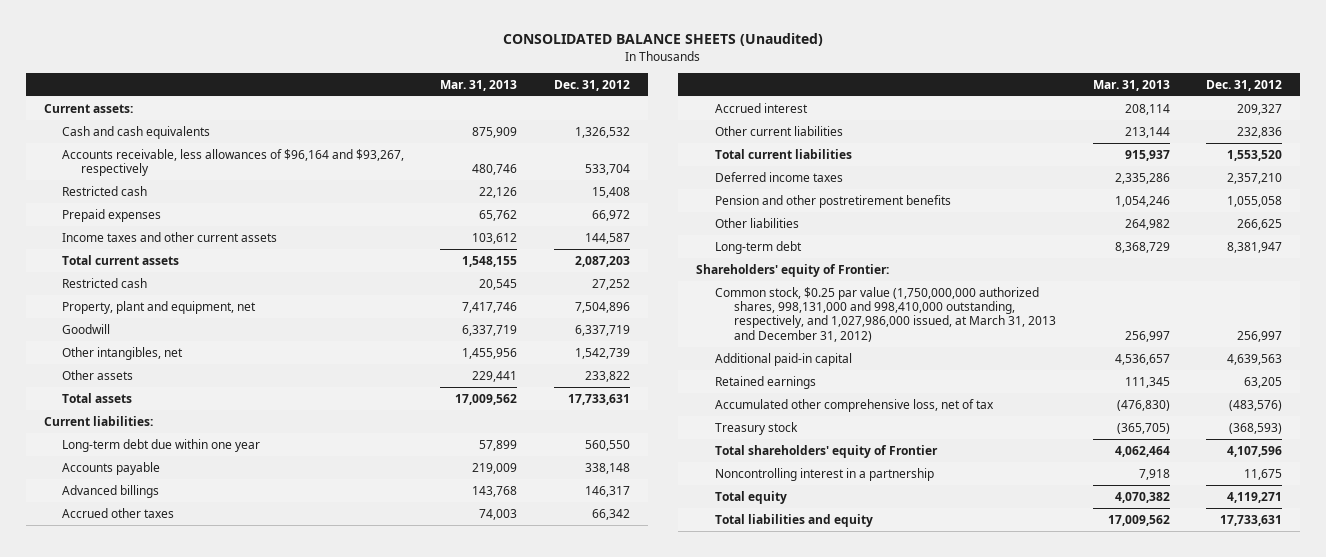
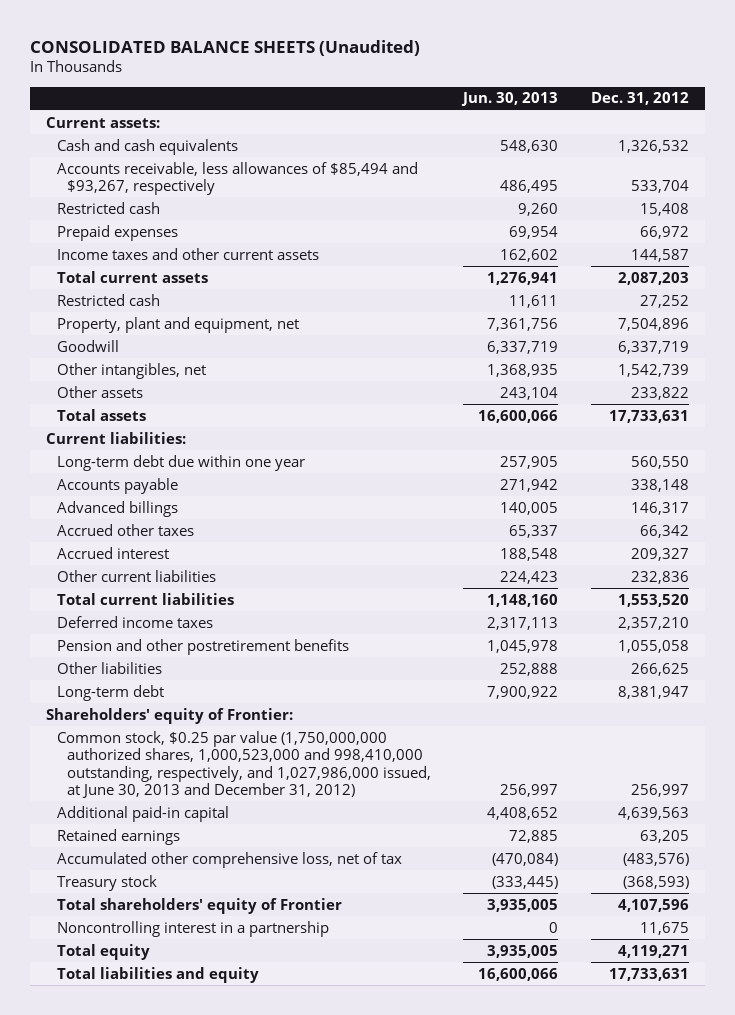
- | Mar. 31, 2013 | Dec. 31, 2012
+ | Jun. 30, 2013 | Dec. 31, 2012
- Accounts receivable, less allowances of $96,164 and $93,267, respectively | 480,746 | 533,704
+ Accounts receivable, less allowances of $85,494 and $93,267, respectively | 486,495 | 533,704
- Common stock, $0.25 par value (1,750,000,000 authorized shares, 998,131,000 and 998,410,000 outstanding, respectively, and 1,027,986,000 issued, at March 31, 2013 and December 31, 2012) | 256,997 | 256,997
+ Common stock, $0.25 par value (1,750,000,000 authorized shares, 1,000,523,000 and 998,410,000 outstanding, respectively, and 1,027,986,000 issued, at June 30, 2013 and December 31, 2012) | 256,997 | 256,997

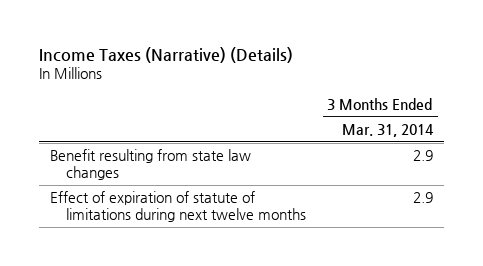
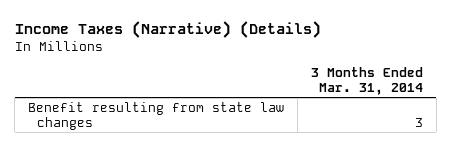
- Benefit resulting from state law changes | 2.9
- Effect of expiration of statute of limitations during next twelve months | 2.9
+ Benefit resulting from state law changes | 3

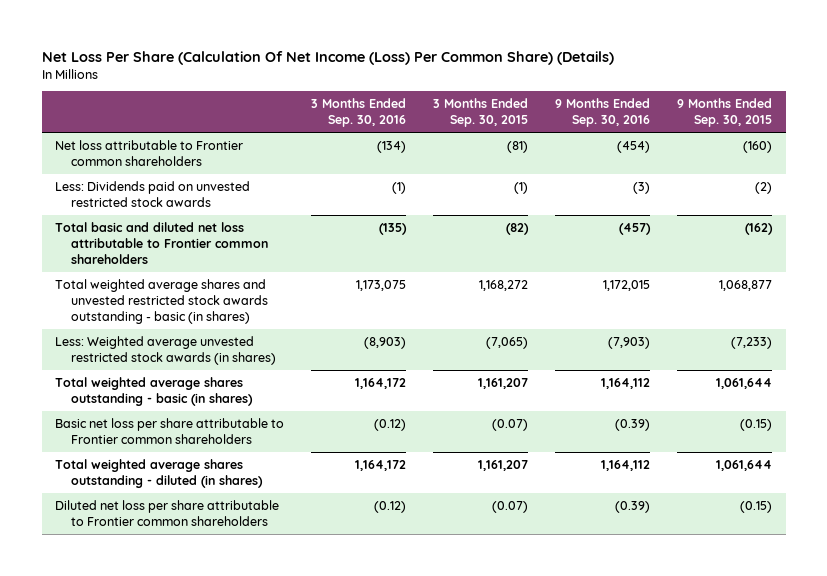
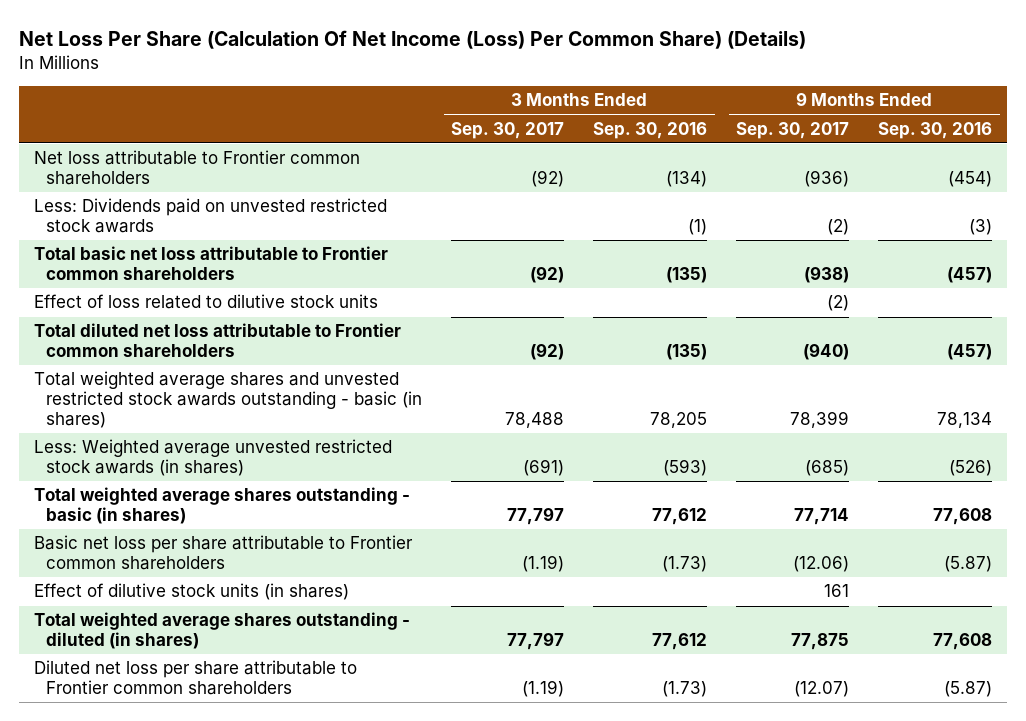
- | 3 Months Ended Sep. 30, 2016 | 3 Months Ended Sep. 30, 2015 | 9 Months Ended Sep. 30, 2016 | 9 Months Ended Sep. 30, 2015
+ | 3 Months Ended Sep. 30, 2017 | 3 Months Ended Sep. 30, 2016 | 9 Months Ended Sep. 30, 2017 | 9 Months Ended Sep. 30, 2016
- Total basic and diluted net loss attributable to Frontier common shareholders | (135) | (82) | (457) | (162)
- Total weighted average shares and unvested restricted stock awards outstanding - basic (in shares) | 1,173,075 | 1,168,272 | 1,172,015 | 1,068,877
- Less: Weighted average unvested restricted stock awards (in shares) | (8,903) | (7,065) | (7,903) | (7,233)
- Total weighted average shares outstanding - basic (in shares) | 1,164,172 | 1,161,207 | 1,164,112 | 1,061,644
- Basic net loss per share attributable to Frontier common shareholders | (0.12) | (0.07) | (0.39) | (0.15)
- Total weighted average shares outstanding - diluted (in shares) | 1,164,172 | 1,161,207 | 1,164,112 | 1,061,644
- Diluted net loss per share attributable to Frontier common shareholders | (0.12) | (0.07) | (0.39) | (0.15)
+ Total basic net loss attributable to Frontier common shareholders | (92) | (135) | (938) | (457)
+ Effect of loss related to dilutive stock units | | | (2) |
+ Total diluted net loss attributable to Frontier common shareholders | (92) | (135) | (940) | (457)
+ Total weighted average shares and unvested restricted stock awards outstanding - basic (in shares) | 78,488 | 78,205 | 78,399 | 78,134
+ Less: Weighted average unvested restricted stock awards (in shares) | (691) | (593) | (685) | (526)
+ Total weighted average shares outstanding - basic (in shares) | 77,797 | 77,612 | 77,714 | 77,608
+ Basic net loss per share attributable to Frontier common shareholders | (1.19) | (1.73) | (12.06) | (5.87)
+ Effect of dilutive stock units (in shares) | | | 161 |
+ Total weighted average shares outstanding - diluted (in shares) | 77,797 | 77,612 | 77,875 | 77,608
+ Diluted net loss per share attributable to Frontier common shareholders | (1.19) | (1.73) | (12.07) | (5.87)

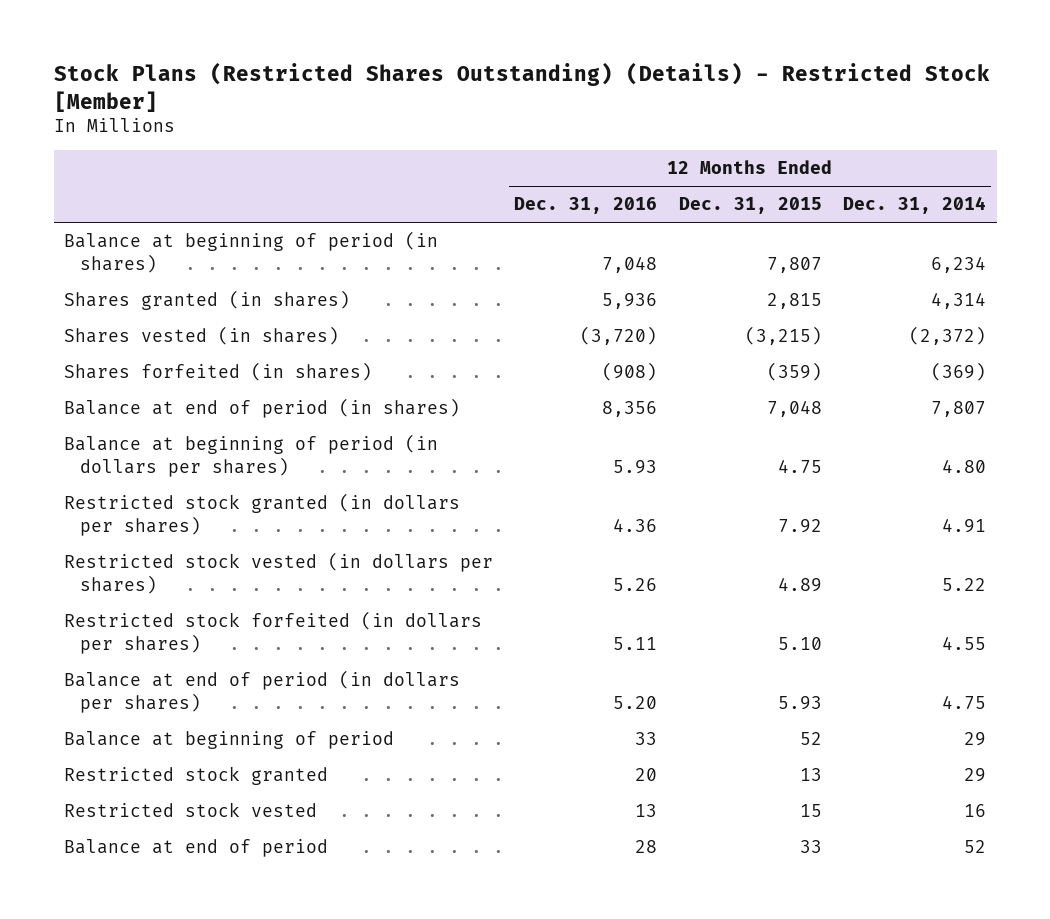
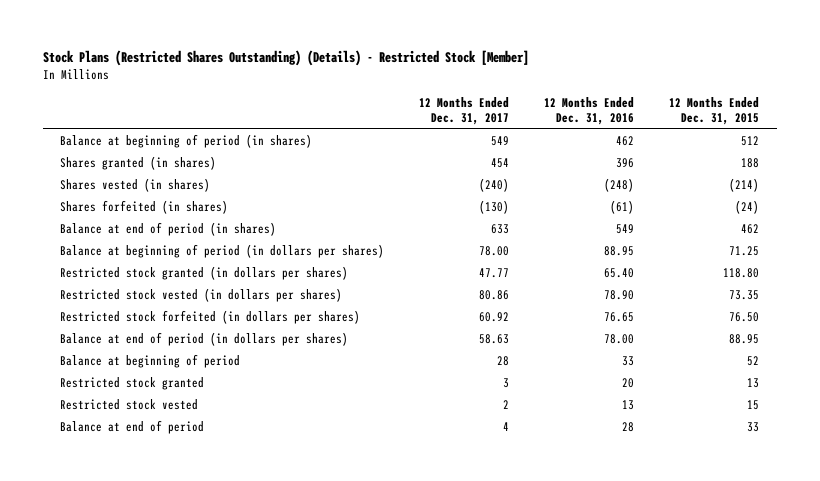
- | 12 Months Ended Dec. 31, 2016 | 12 Months Ended Dec. 31, 2015 | 12 Months Ended Dec. 31, 2014
+ | 12 Months Ended Dec. 31, 2017 | 12 Months Ended Dec. 31, 2016 | 12 Months Ended Dec. 31, 2015
- Balance at beginning of period (in shares) | 7,048 | 7,807 | 6,234
- Shares granted (in shares) | 5,936 | 2,815 | 4,314
- Shares vested (in shares) | (3,720) | (3,215) | (2,372)
- Shares forfeited (in shares) | (908) | (359) | (369)
- Balance at end of period (in shares) | 8,356 | 7,048 | 7,807
- Balance at beginning of period (in dollars per shares) | 5.93 | 4.75 | 4.80
- Restricted stock granted (in dollars per shares) | 4.36 | 7.92 | 4.91
- Restricted stock vested (in dollars per shares) | 5.26 | 4.89 | 5.22
- Restricted stock forfeited (in dollars per shares) | 5.11 | 5.10 | 4.55
- Balance at end of period (in dollars per shares) | 5.20 | 5.93 | 4.75
+ Balance at beginning of period (in shares) | 549 | 462 | 512
+ Shares granted (in shares) | 454 | 396 | 188
+ Shares vested (in shares) | (240) | (248) | (214)
+ Shares forfeited (in shares) | (130) | (61) | (24)
+ Balance at end of period (in shares) | 633 | 549 | 462
+ Balance at beginning of period (in dollars per shares) | 78.00 | 88.95 | 71.25
+ Restricted stock granted (in dollars per shares) | 47.77 | 65.40 | 118.80
+ Restricted stock vested (in dollars per shares) | 80.86 | 78.90 | 73.35
+ Restricted stock forfeited (in dollars per shares) | 60.92 | 76.65 | 76.50
+ Balance at end of period (in dollars per shares) | 58.63 | 78.00 | 88.95

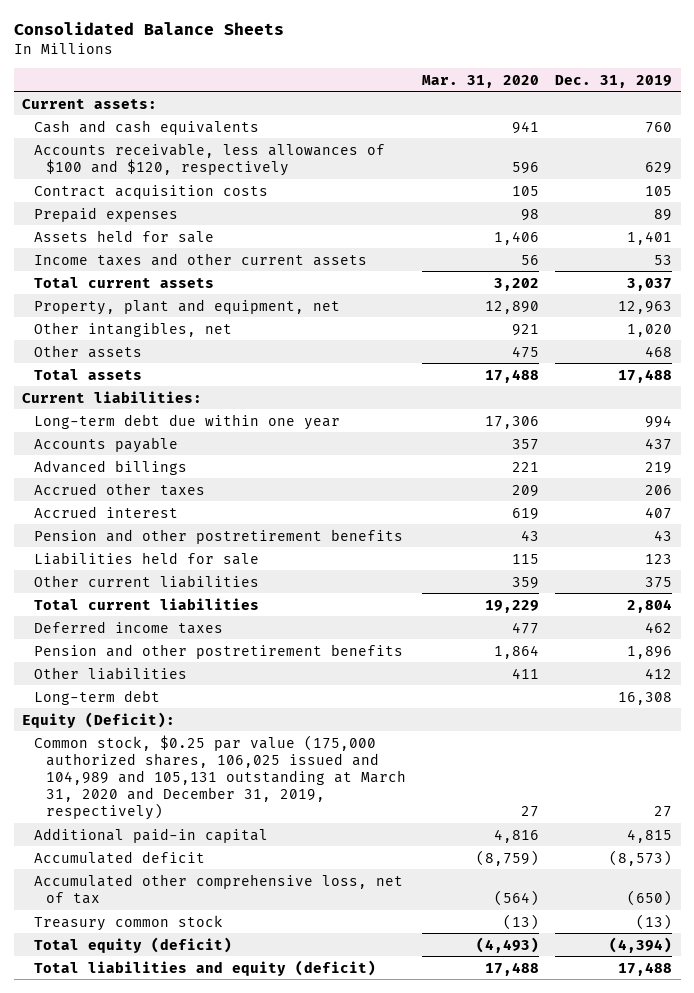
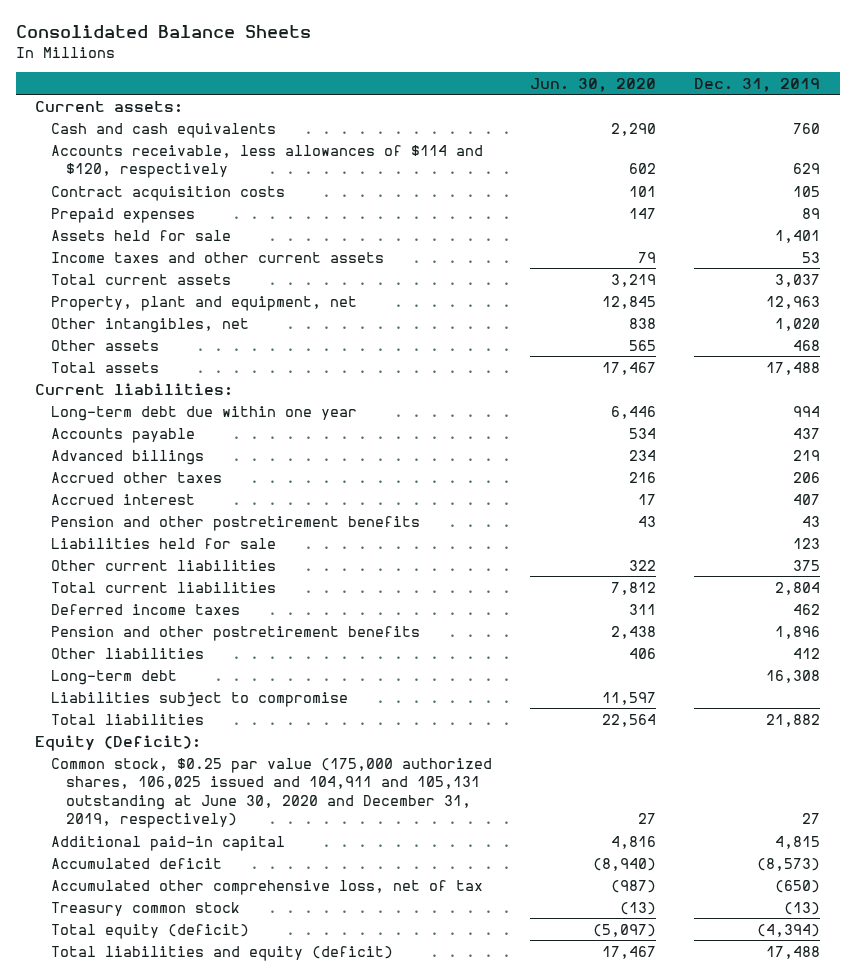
- | Mar. 31, 2020 | Dec. 31, 2019
+ | Jun. 30, 2020 | Dec. 31, 2019
- Accounts receivable, less allowances of $100 and $120, respectively | 596 | 629
+ Accounts receivable, less allowances of $114 and $120, respectively | 602 | 629
+ Liabilities subject to compromise | 11,597 |
+ Total liabilities | 22,564 | 21,882
- Common stock, $0.25 par value (175,000 authorized shares, 106,025 issued and 104,989 and 105,131 outstanding at March 31, 2020 and December 31, 2019, respectively) | 27 | 27
+ Common stock, $0.25 par value (175,000 authorized shares, 106,025 issued and 104,911 and 105,131 outstanding at June 30, 2020 and December 31, 2019, respectively) | 27 | 27

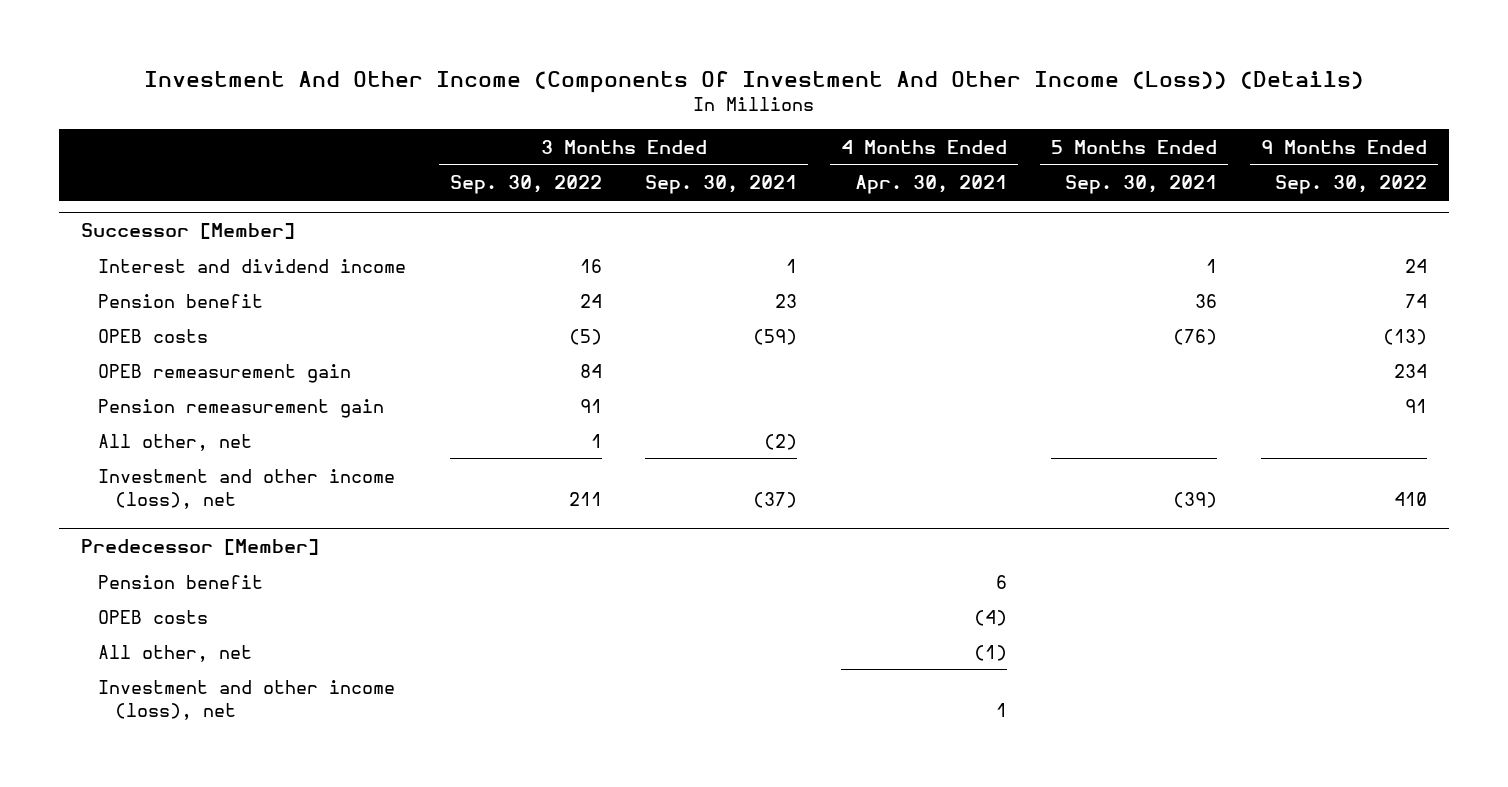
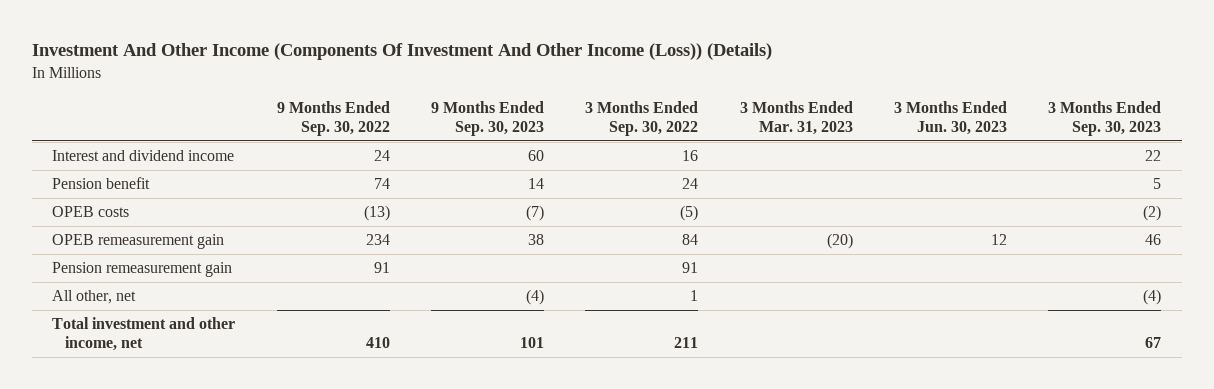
- | 3 Months Ended Sep. 30, 2022 | 3 Months Ended Sep. 30, 2021 | 4 Months Ended Apr. 30, 2021 | 5 Months Ended Sep. 30, 2021 | 9 Months Ended Sep. 30, 2022
+ | 9 Months Ended Sep. 30, 2022 | 9 Months Ended Sep. 30, 2023 | 3 Months Ended Sep. 30, 2022 | 3 Months Ended Mar. 31, 2023 | 3 Months Ended Jun. 30, 2023 | 3 Months Ended Sep. 30, 2023
- Successor [Member]
- Investment and other income (loss), net | 211 | (37) | | (39) | 410
- Predecessor [Member]
- Pension benefit | | | 6 | |
- OPEB costs | | | (4) | |
- All other, net | | | (1) | |
- Investment and other income (loss), net | | | 1 | |
+ Total investment and other income, net | 410 | 101 | 211 | | | 67

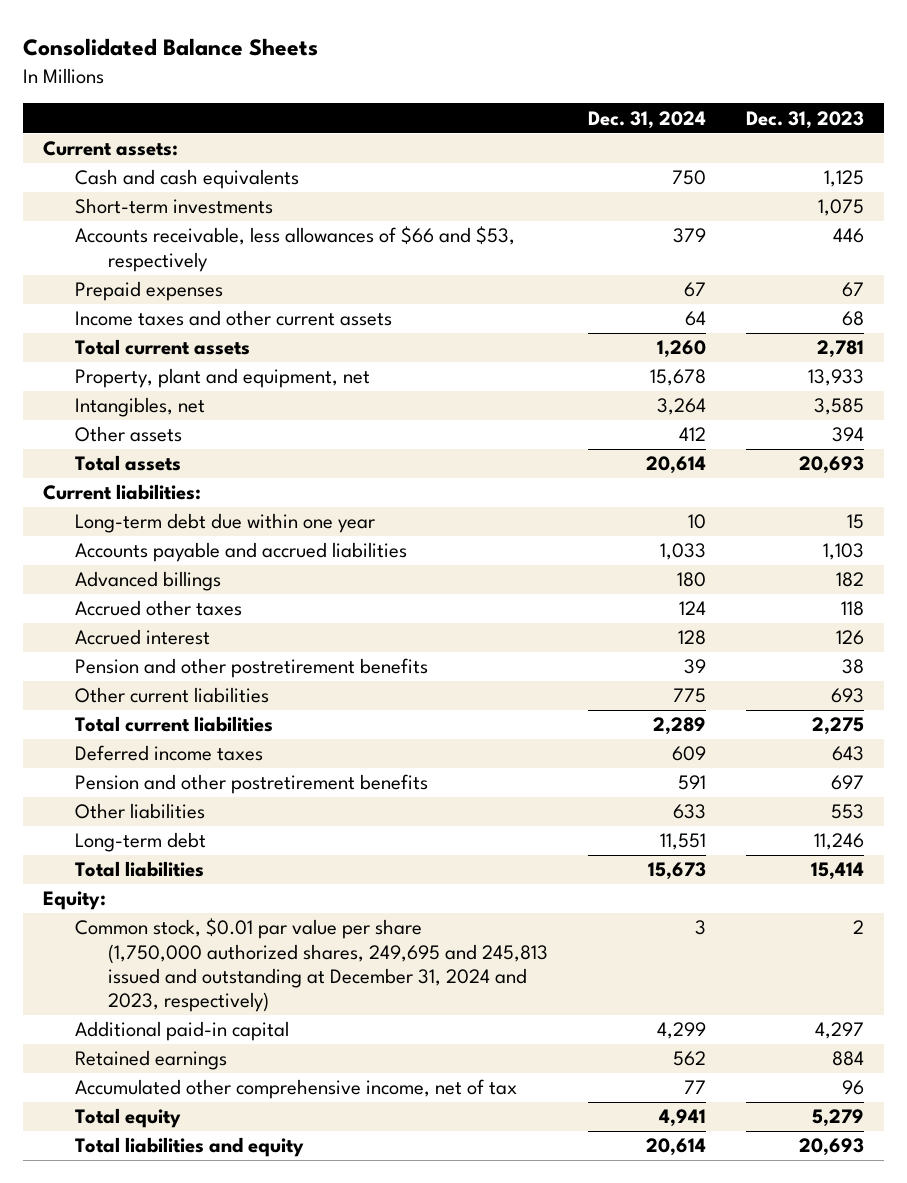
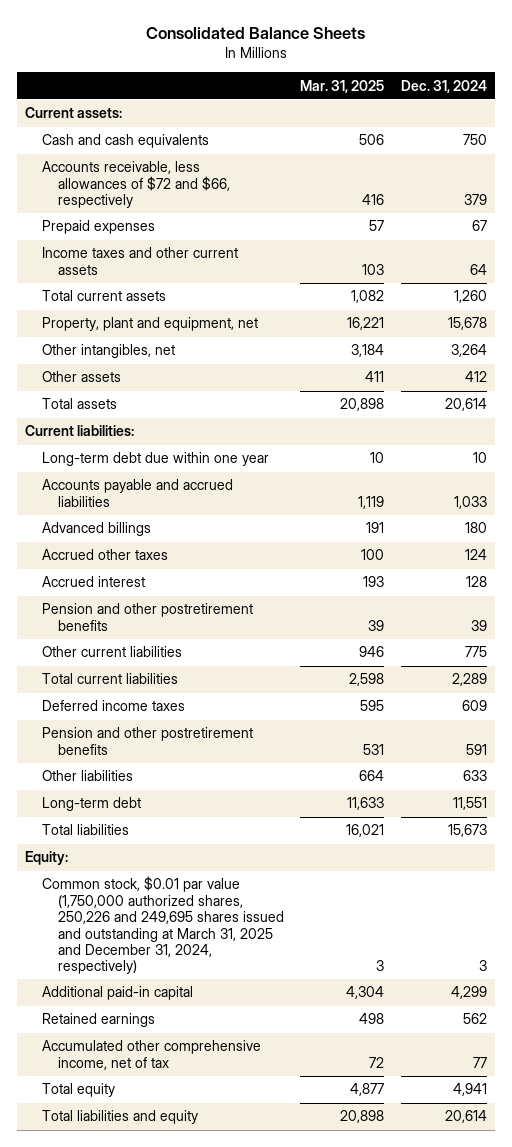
- | Dec. 31, 2024 | Dec. 31, 2023
+ | Mar. 31, 2025 | Dec. 31, 2024
- Short-term investments | | 1,075
- Accounts receivable, less allowances of $66 and $53, respectively | 379 | 446
+ Accounts receivable, less allowances of $72 and $66, respectively | 416 | 379
- Intangibles, net | 3,264 | 3,585
+ Other intangibles, net | 3,184 | 3,264
- Common stock, $0.01 par value per share (1,750,000 authorized shares, 249,695 and 245,813 issued and outstanding at December 31, 2024 and 2023, respectively) | 3 | 2
+ Common stock, $0.01 par value (1,750,000 authorized shares, 250,226 and 249,695 shares issued and outstanding at March 31, 2025 and December 31, 2024, respectively) | 3 | 3

